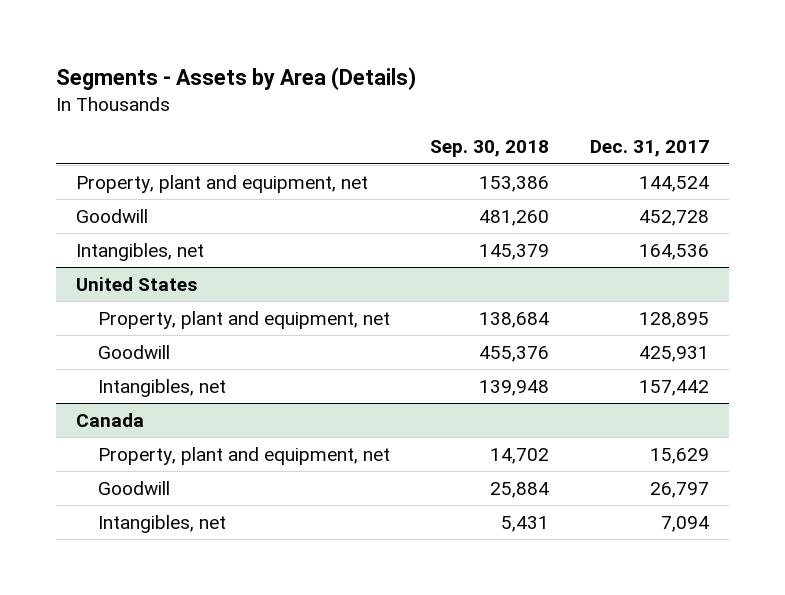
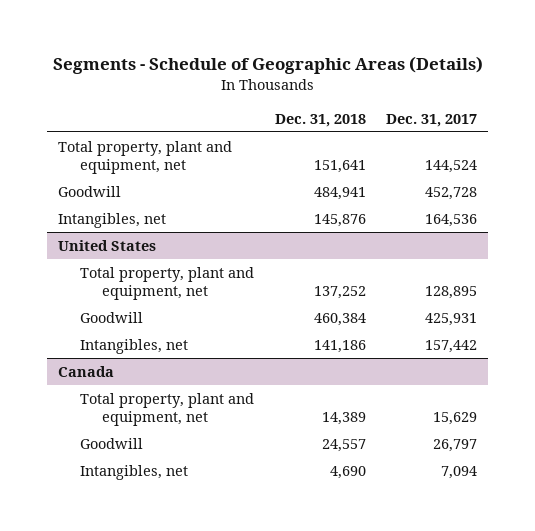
- Segments - Assets by Area (Details)
+ Segments - Schedule of Geographic Areas (Details)
- | Sep. 30, 2018 | Dec. 31, 2017
+ | Dec. 31, 2018 | Dec. 31, 2017
- Property, plant and equipment, net | 153,386 | 144,524
+ Total property, plant and equipment, net | 151,641 | 144,524
@ United States
- Property, plant and equipment, net | 138,684 | 128,895
+ Total property, plant and equipment, net | 137,252 | 128,895
@ Canada
- Property, plant and equipment, net | 14,702 | 15,629
+ Total property, plant and equipment, net | 14,389 | 15,629

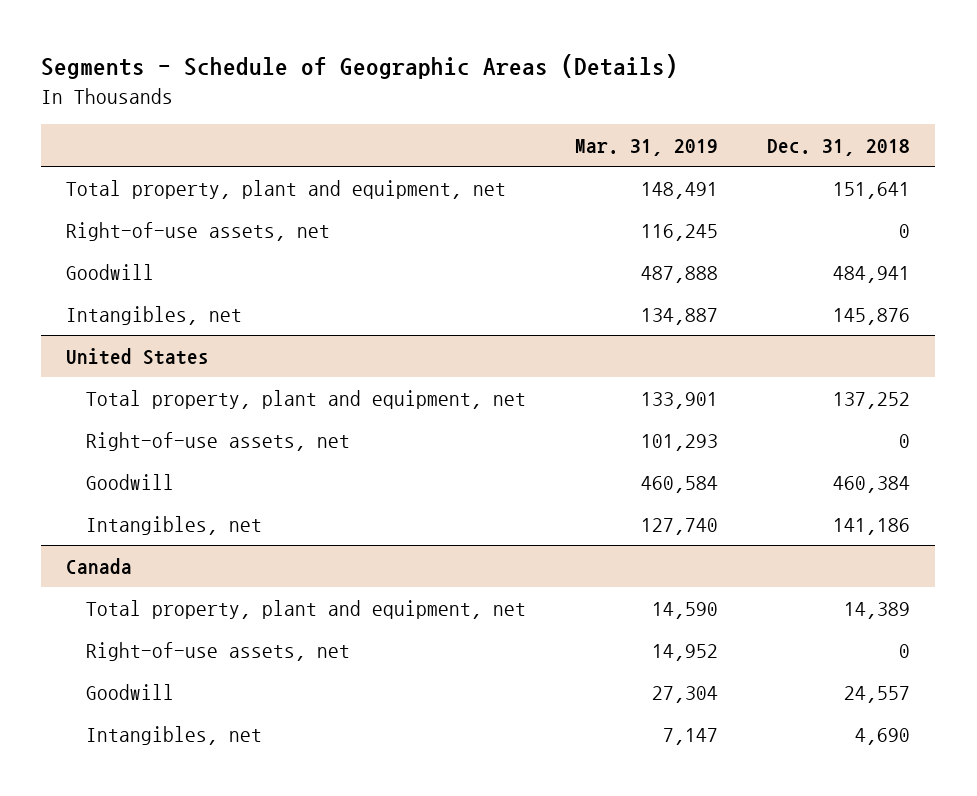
- | Dec. 31, 2018 | Dec. 31, 2017
+ | Mar. 31, 2019 | Dec. 31, 2018
+ Right-of-use assets, net | 116,245 | 0
@ United States
+ Right-of-use assets, net | 101,293 | 0
@ Canada
+ Right-of-use assets, net | 14,952 | 0

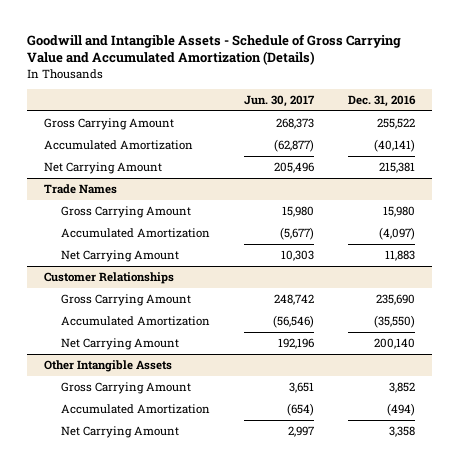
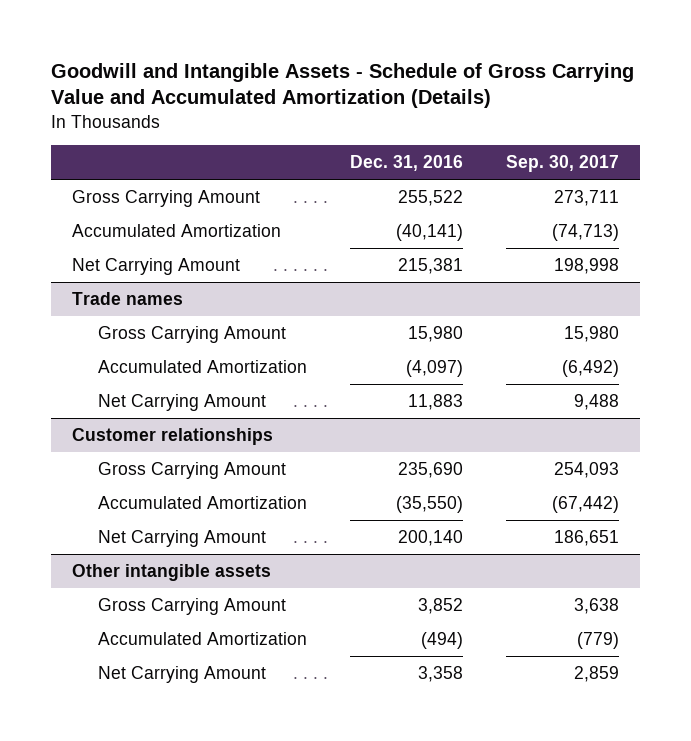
- | Jun. 30, 2017 | Dec. 31, 2016
+ | Dec. 31, 2016 | Sep. 30, 2017
- Trade Names
+ Trade names
- Customer Relationships
+ Customer relationships
- Other Intangible Assets
+ Other intangible assets

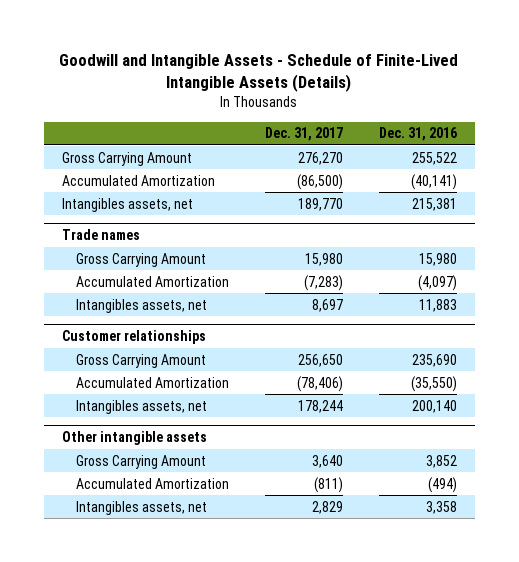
- Goodwill and Intangible Assets - Schedule of Gross Carrying Value and Accumulated Amortization (Details)
+ Goodwill and Intangible Assets - Schedule of Finite-Lived Intangible Assets (Details)
- | Dec. 31, 2016 | Sep. 30, 2017
+ | Dec. 31, 2017 | Dec. 31, 2016
- Net Carrying Amount | 215,381 | 198,998
+ Intangibles assets, net | 189,770 | 215,381
@ Trade names
- Net Carrying Amount | 11,883 | 9,488
+ Intangibles assets, net | 8,697 | 11,883
@ Customer relationships
- Net Carrying Amount | 200,140 | 186,651
+ Intangibles assets, net | 178,244 | 200,140
@ Other intangible assets
- Net Carrying Amount | 3,358 | 2,859
+ Intangibles assets, net | 2,829 | 3,358

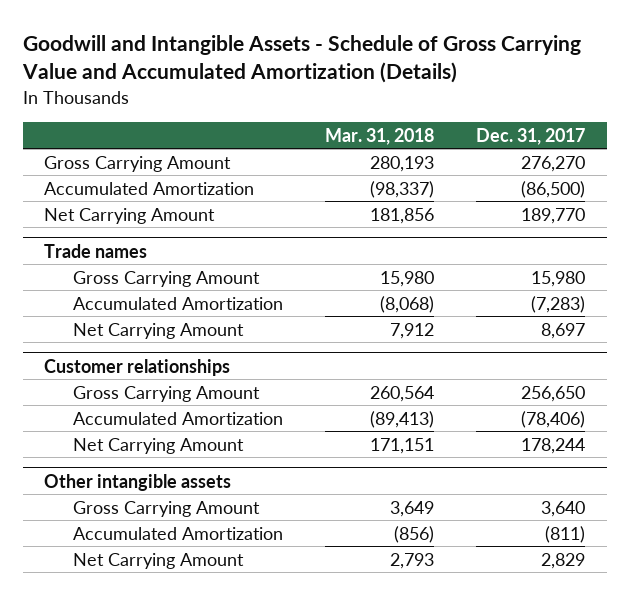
- Goodwill and Intangible Assets - Schedule of Finite-Lived Intangible Assets (Details)
+ Goodwill and Intangible Assets - Schedule of Gross Carrying Value and Accumulated Amortization (Details)
- | Dec. 31, 2017 | Dec. 31, 2016
+ | Mar. 31, 2018 | Dec. 31, 2017
- Intangibles assets, net | 189,770 | 215,381
+ Net Carrying Amount | 181,856 | 189,770
@ Trade names
- Intangibles assets, net | 8,697 | 11,883
+ Net Carrying Amount | 7,912 | 8,697
@ Customer relationships
- Intangibles assets, net | 178,244 | 200,140
+ Net Carrying Amount | 171,151 | 178,244
@ Other intangible assets
- Intangibles assets, net | 2,829 | 3,358
+ Net Carrying Amount | 2,793 | 2,829

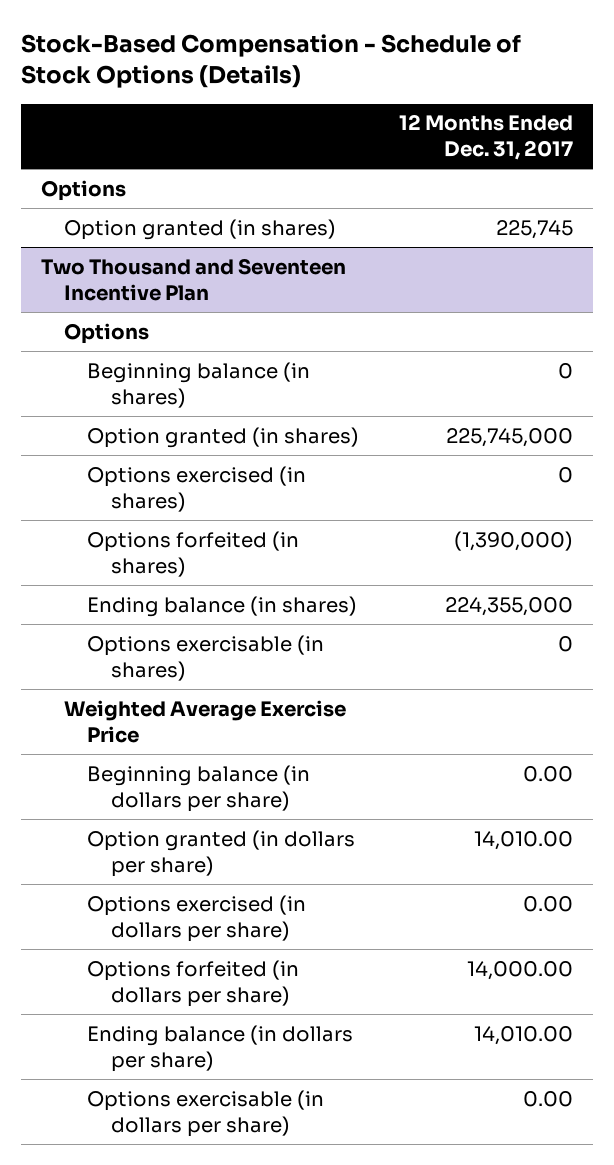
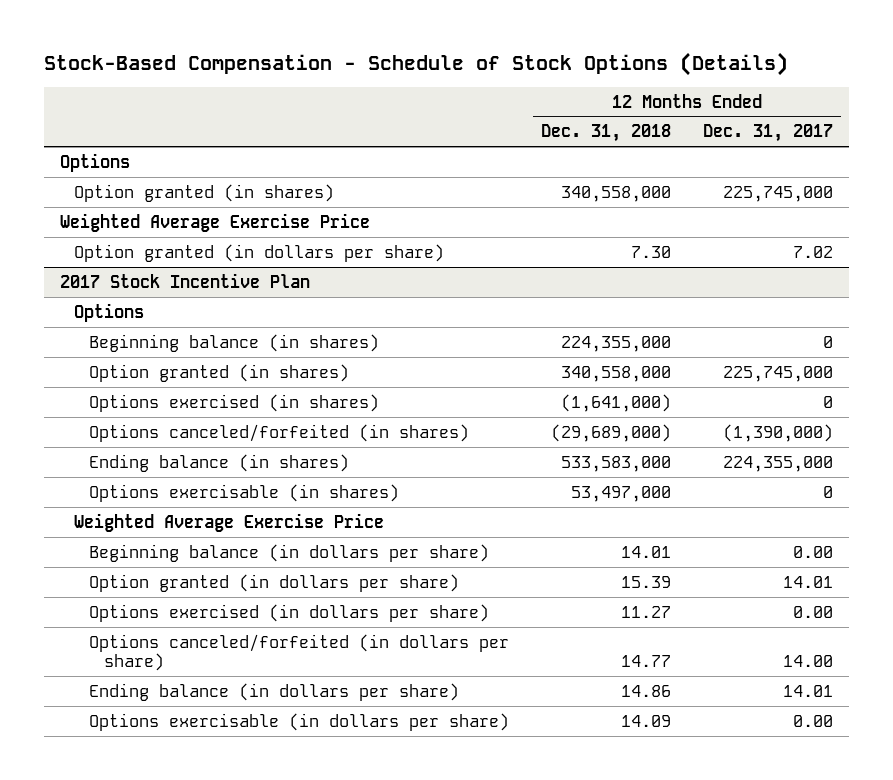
- | 12 Months Ended Dec. 31, 2017
+ | 12 Months Ended Dec. 31, 2018 | 12 Months Ended Dec. 31, 2017
- Option granted (in shares) | 225,745
- Two Thousand and Seventeen Incentive Plan
+ Option granted (in shares) | 340,558,000 | 225,745,000
+ Weighted Average Exercise Price
+ Option granted (in dollars per share) | 7.30 | 7.02
+ 2017 Stock Incentive Plan
- Options forfeited (in shares) | (1,390,000)
+ Options canceled/forfeited (in shares) | (29,689,000) | (1,390,000)
- Option granted (in dollars per share) | 14,010.00
+ Option granted (in dollars per share) | 15.39 | 14.01
- Options forfeited (in dollars per share) | 14,000.00
- Ending balance (in dollars per share) | 14,010.00
+ Options canceled/forfeited (in dollars per share) | 14.77 | 14.00
+ Ending balance (in dollars per share) | 14.86 | 14.01

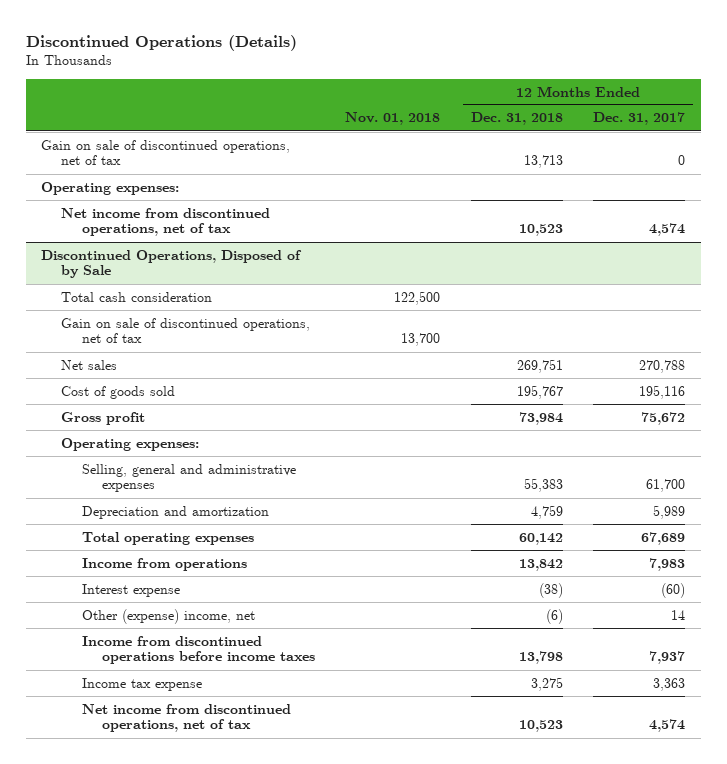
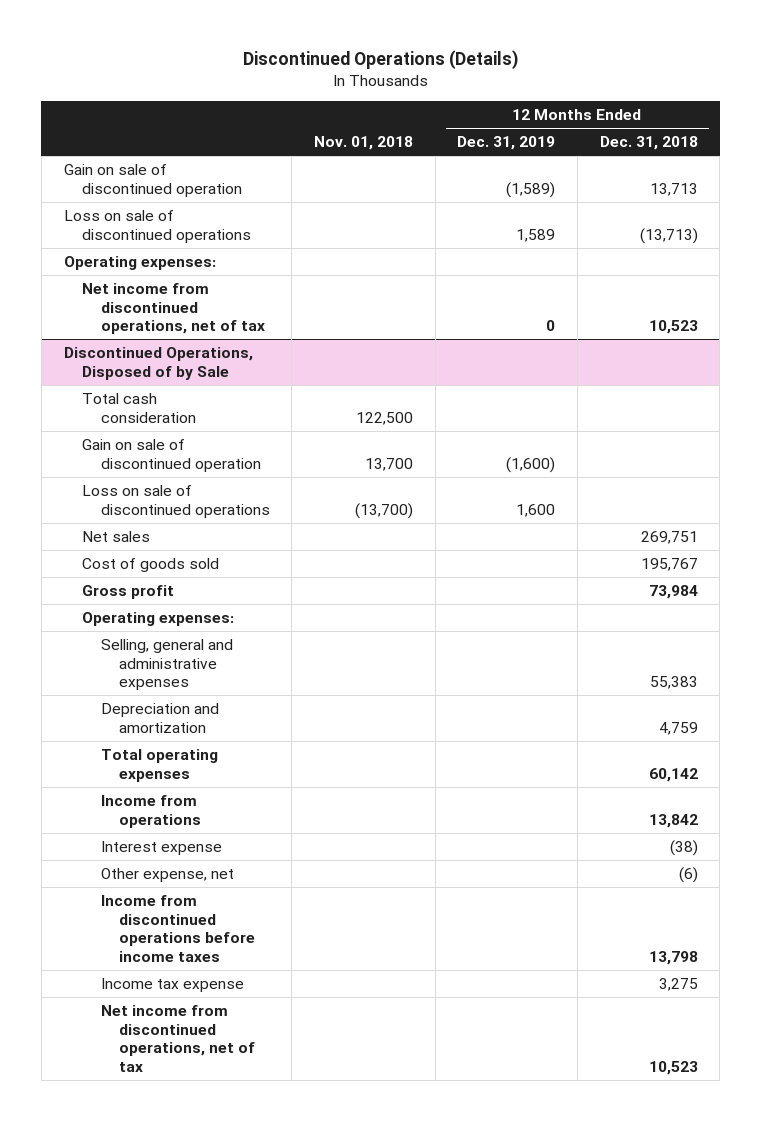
- | Nov. 01, 2018 | 12 Months Ended Dec. 31, 2018 | 12 Months Ended Dec. 31, 2017
+ | Nov. 01, 2018 | 12 Months Ended Dec. 31, 2019 | 12 Months Ended Dec. 31, 2018
- Gain on sale of discontinued operations, net of tax | | 13,713 | 0
+ Gain on sale of discontinued operation | | (1,589) | 13,713
+ Loss on sale of discontinued operations | | 1,589 | (13,713)
@ Discontinued Operations, Disposed of by Sale
- Gain on sale of discontinued operations, net of tax | 13,700 | |
+ Gain on sale of discontinued operation | 13,700 | (1,600) |
+ Loss on sale of discontinued operations | (13,700) | 1,600 |
- Other (expense) income, net | | (6) | 14
+ Other expense, net | | | (6)

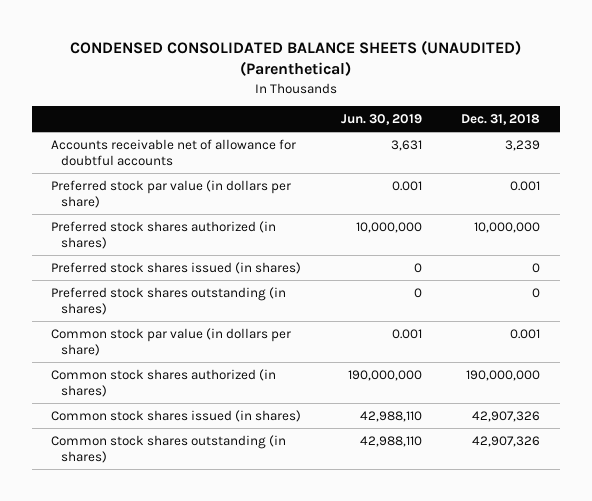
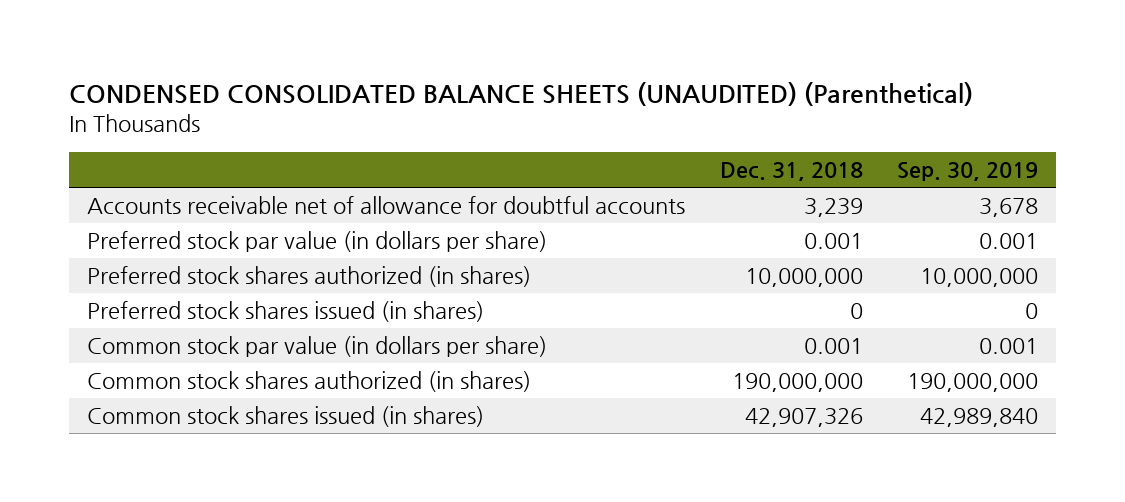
- | Jun. 30, 2019 | Dec. 31, 2018
+ | Dec. 31, 2018 | Sep. 30, 2019
- Preferred stock shares outstanding (in shares) | 0 | 0
- Common stock shares outstanding (in shares) | 42,988,110 | 42,907,326

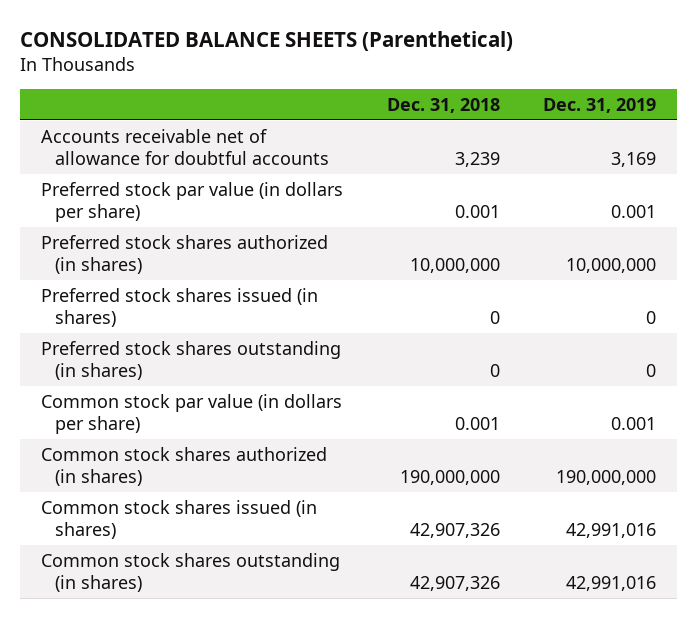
- CONDENSED CONSOLIDATED BALANCE SHEETS (UNAUDITED) (Parenthetical)
+ CONSOLIDATED BALANCE SHEETS (Parenthetical)
- | Dec. 31, 2018 | Sep. 30, 2019
+ | Dec. 31, 2018 | Dec. 31, 2019
+ Preferred stock shares outstanding (in shares) | 0 | 0
+ Common stock shares outstanding (in shares) | 42,907,326 | 42,991,016

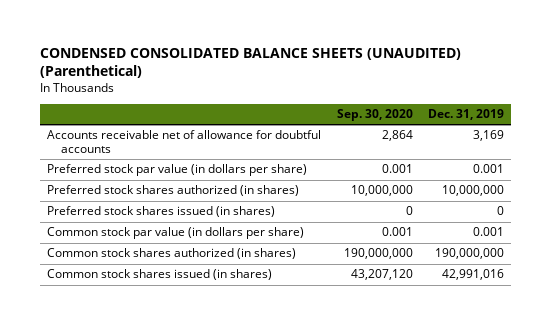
- CONSOLIDATED BALANCE SHEETS (Parenthetical)
+ CONDENSED CONSOLIDATED BALANCE SHEETS (UNAUDITED) (Parenthetical)
- | Dec. 31, 2018 | Dec. 31, 2019
+ | Sep. 30, 2020 | Dec. 31, 2019
- Preferred stock shares outstanding (in shares) | 0 | 0
- Common stock shares outstanding (in shares) | 42,907,326 | 42,991,016

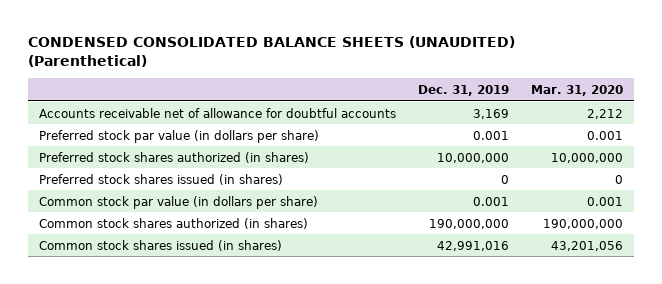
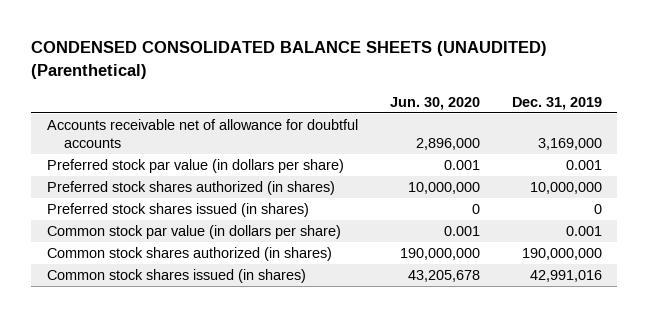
- | Dec. 31, 2019 | Mar. 31, 2020
+ | Jun. 30, 2020 | Dec. 31, 2019
- Accounts receivable net of allowance for doubtful accounts | 3,169 | 2,212
+ Accounts receivable net of allowance for doubtful accounts | 2,896,000 | 3,169,000

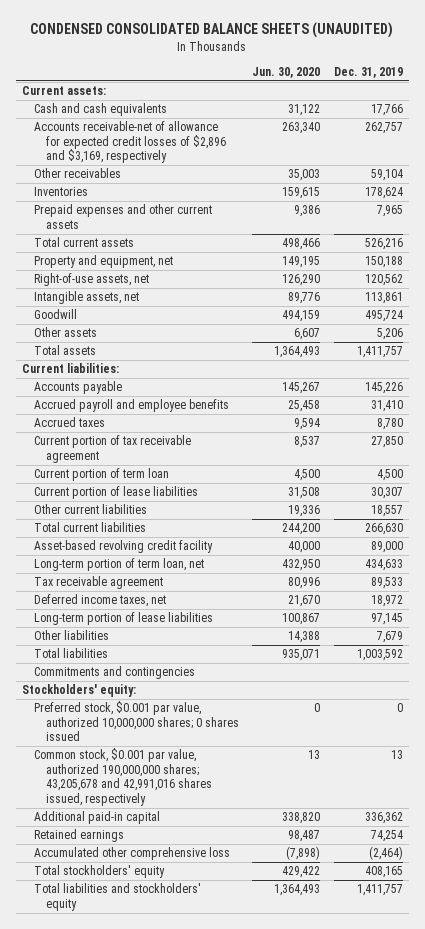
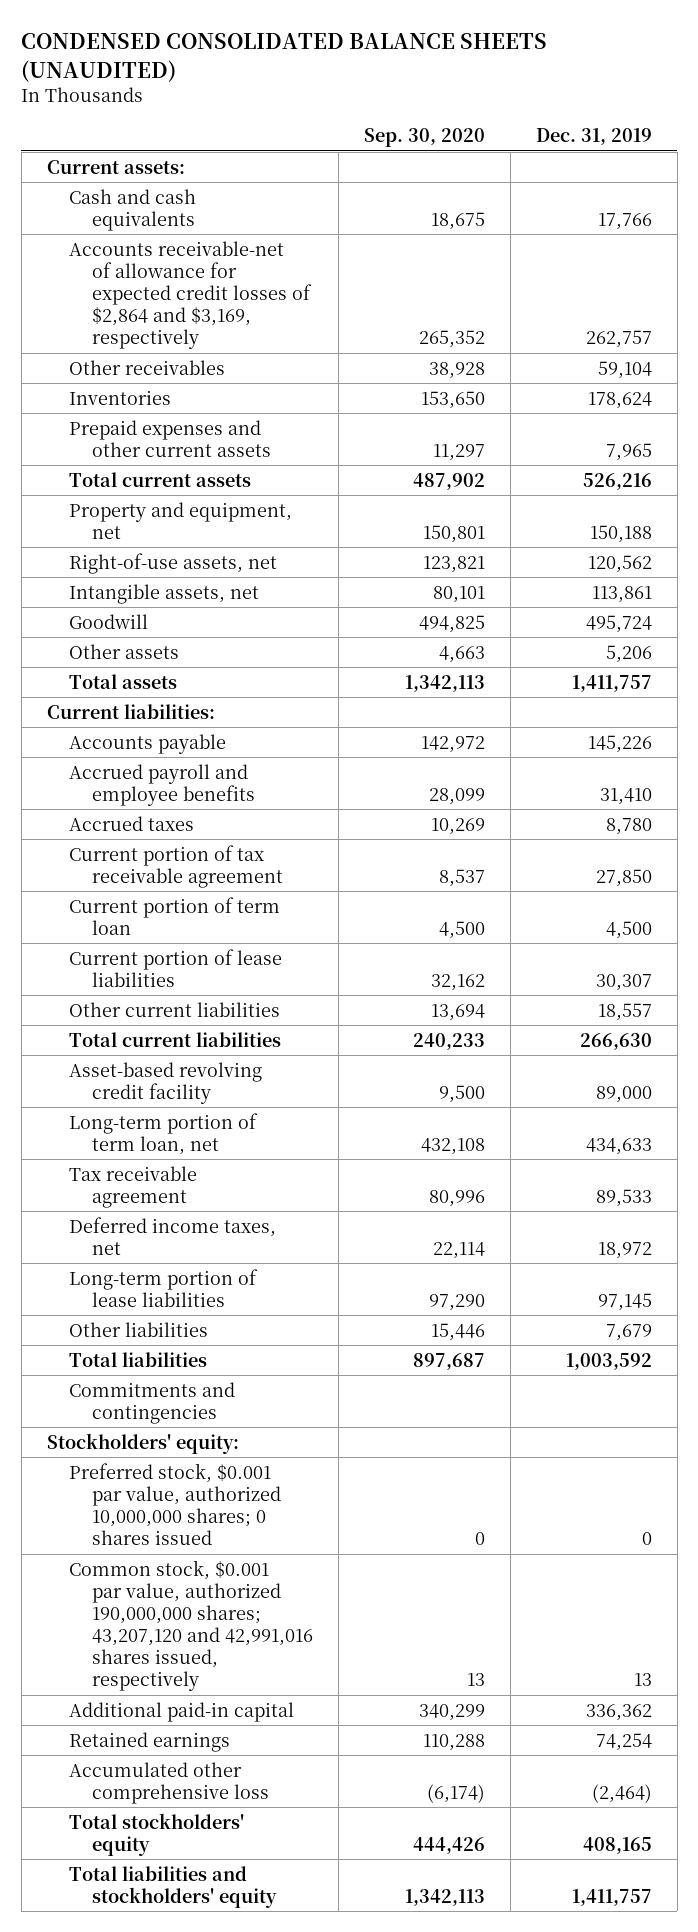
- | Jun. 30, 2020 | Dec. 31, 2019
+ | Sep. 30, 2020 | Dec. 31, 2019
- Accounts receivable-net of allowance for expected credit losses of $2,896 and $3,169, respectively | 263,340 | 262,757
+ Accounts receivable-net of allowance for expected credit losses of $2,864 and $3,169, respectively | 265,352 | 262,757
- Common stock, $0.001 par value, authorized 190,000,000 shares; 43,205,678 and 42,991,016 shares issued, respectively | 13 | 13
+ Common stock, $0.001 par value, authorized 190,000,000 shares; 43,207,120 and 42,991,016 shares issued, respectively | 13 | 13

